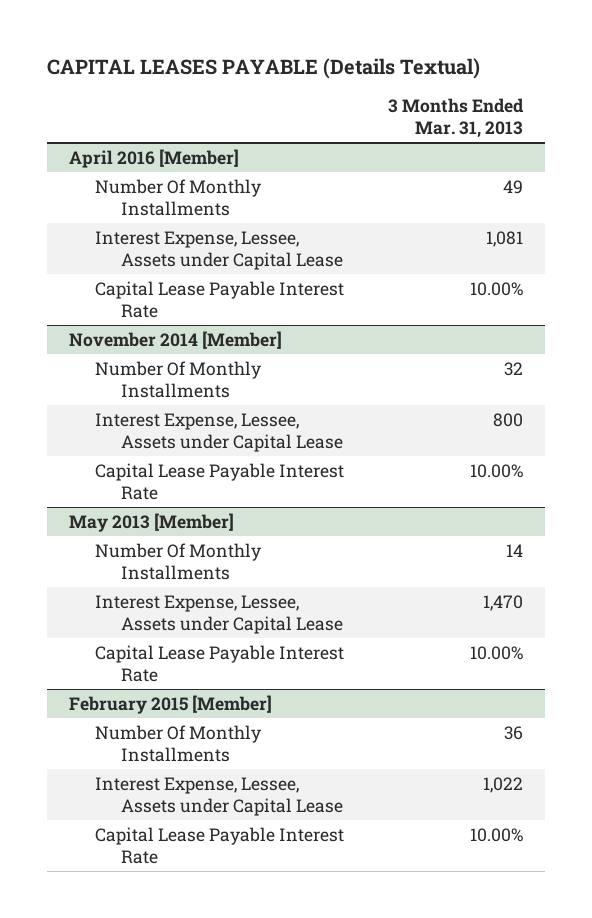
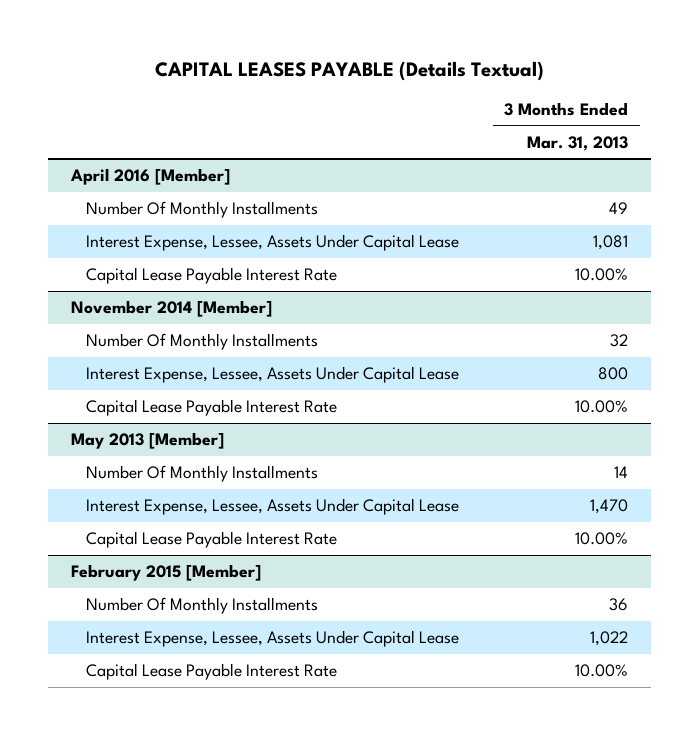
@ April 2016 [Member]
- Interest Expense, Lessee, Assets under Capital Lease | 1,081
+ Interest Expense, Lessee, Assets Under Capital Lease | 1,081
@ November 2014 [Member]
- Interest Expense, Lessee, Assets under Capital Lease | 800
+ Interest Expense, Lessee, Assets Under Capital Lease | 800
@ May 2013 [Member]
- Interest Expense, Lessee, Assets under Capital Lease | 1,470
+ Interest Expense, Lessee, Assets Under Capital Lease | 1,470
@ February 2015 [Member]
- Interest Expense, Lessee, Assets under Capital Lease | 1,022
+ Interest Expense, Lessee, Assets Under Capital Lease | 1,022

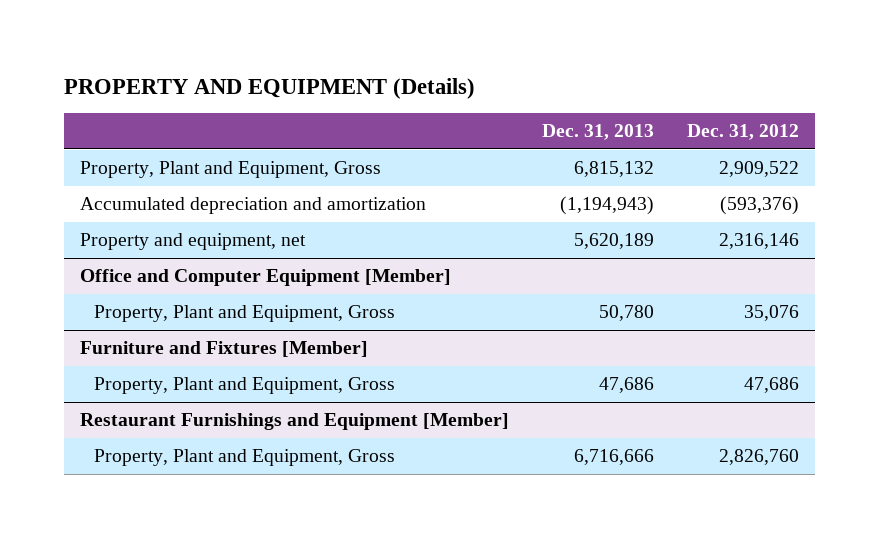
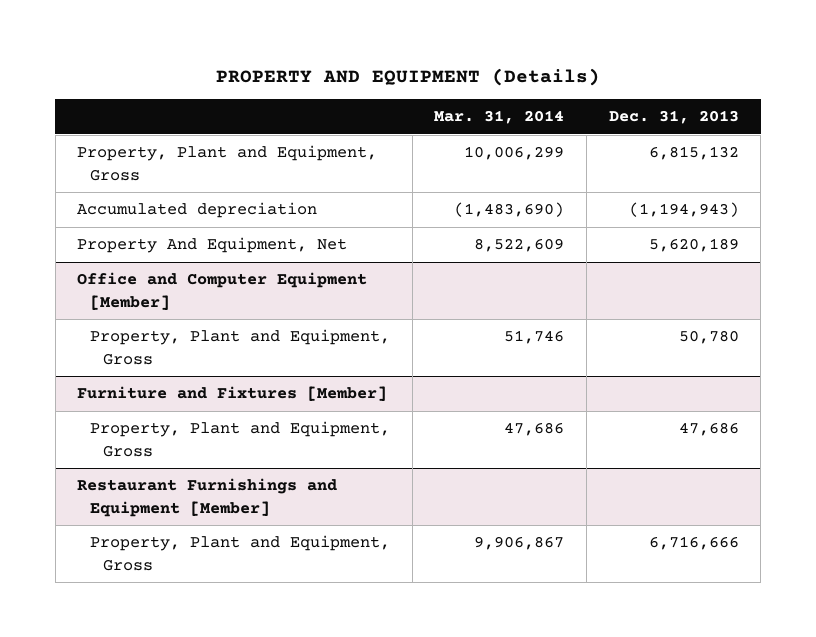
- | Dec. 31, 2013 | Dec. 31, 2012
+ | Mar. 31, 2014 | Dec. 31, 2013
- Accumulated depreciation and amortization | (1,194,943) | (593,376)
- Property and equipment, net | 5,620,189 | 2,316,146
+ Accumulated depreciation | (1,483,690) | (1,194,943)
+ Property And Equipment, Net | 8,522,609 | 5,620,189

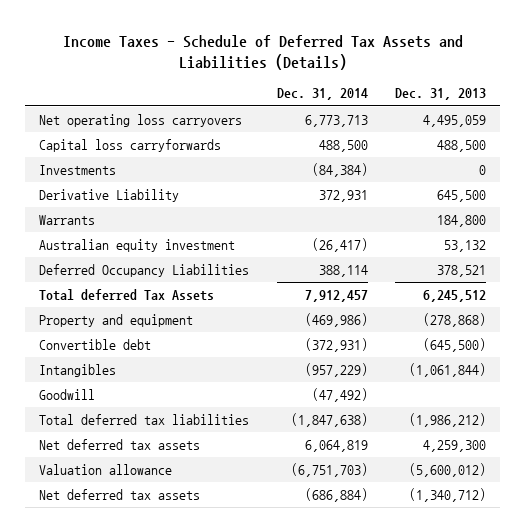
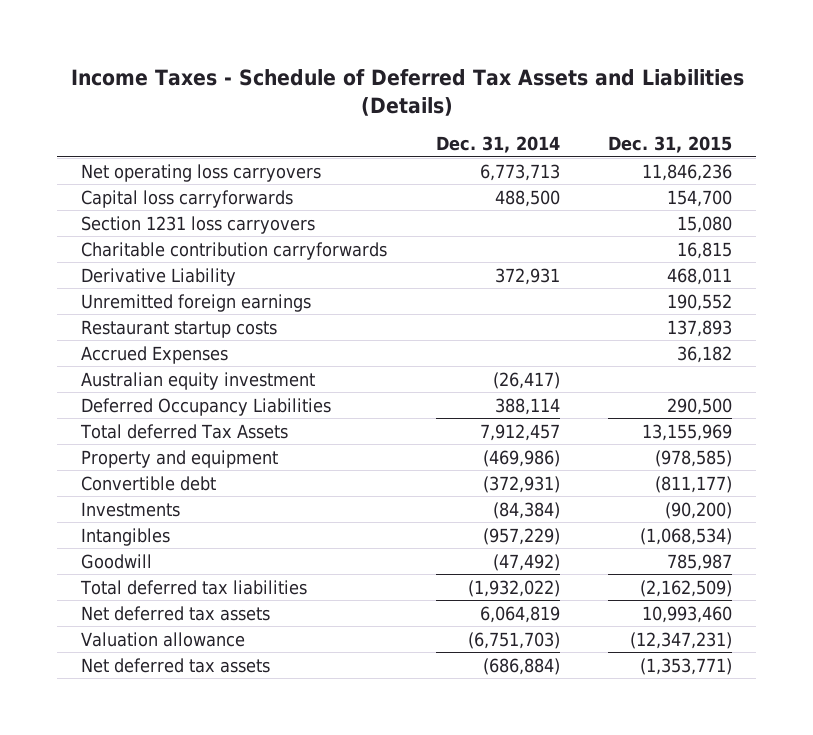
- | Dec. 31, 2014 | Dec. 31, 2013
+ | Dec. 31, 2014 | Dec. 31, 2015
+ Section 1231 loss carryovers | | 15,080
+ Charitable contribution carryforwards | | 16,815
- Warrants | | 184,800
+ Unremitted foreign earnings | | 190,552
+ Restaurant startup costs | | 137,893
+ Accrued Expenses | | 36,182
moved down: Investments | (84,384) | (90,200)
- Total deferred tax liabilities | (1,847,638) | (1,986,212)
+ Total deferred tax liabilities | (1,932,022) | (2,162,509)

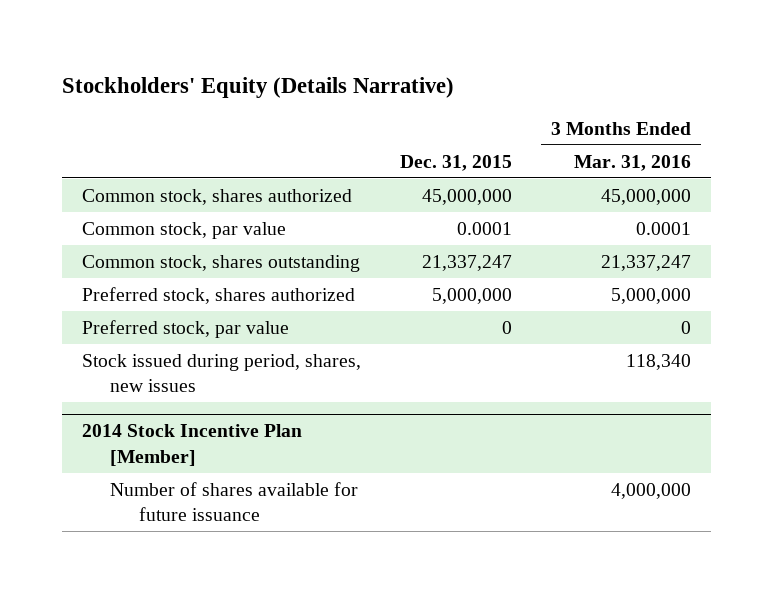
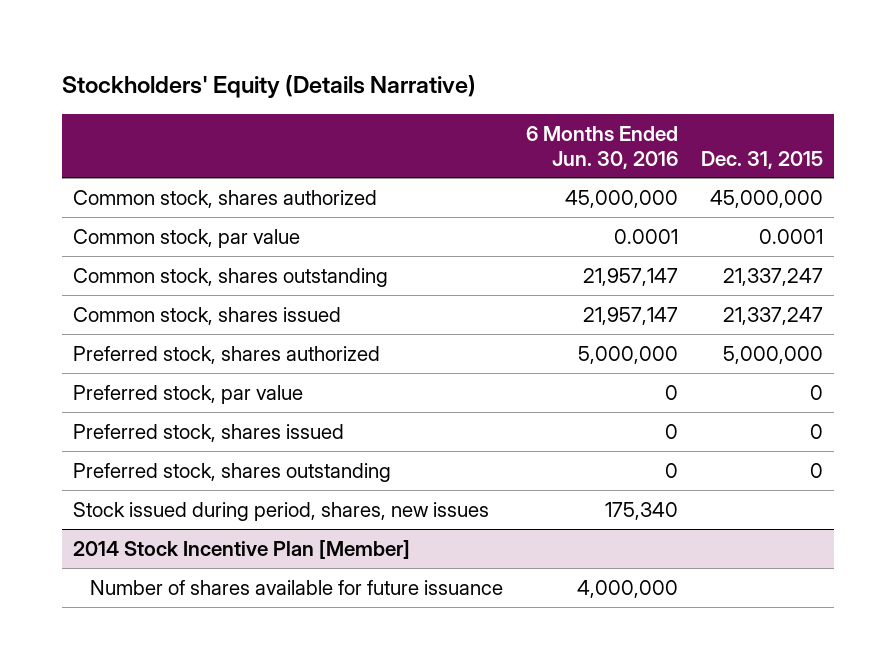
- | Dec. 31, 2015 | 3 Months Ended Mar. 31, 2016
+ | 6 Months Ended Jun. 30, 2016 | Dec. 31, 2015
+ Common stock, shares issued | 21,957,147 | 21,337,247
+ Preferred stock, shares issued | 0 | 0
+ Preferred stock, shares outstanding | 0 | 0

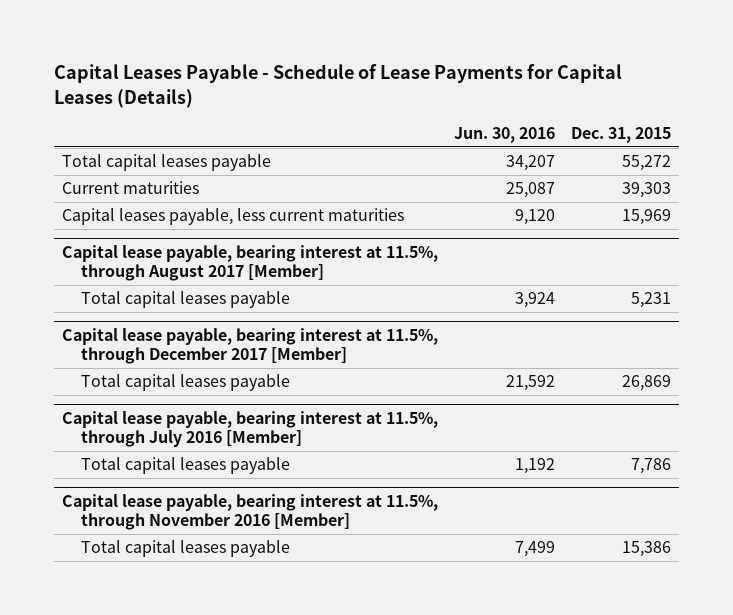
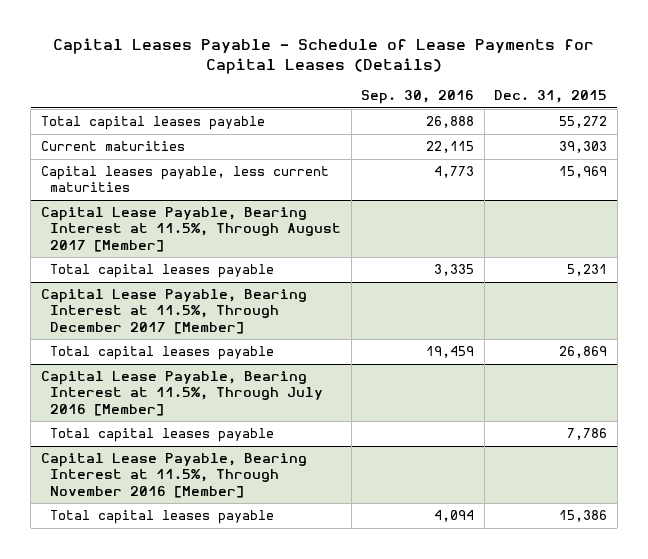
- | Jun. 30, 2016 | Dec. 31, 2015
+ | Sep. 30, 2016 | Dec. 31, 2015
- Capital lease payable, bearing interest at 11.5%, through August 2017 [Member]
+ Capital Lease Payable, Bearing Interest at 11.5%, Through August 2017 [Member]
- Capital lease payable, bearing interest at 11.5%, through December 2017 [Member]
+ Capital Lease Payable, Bearing Interest at 11.5%, Through December 2017 [Member]
- Capital lease payable, bearing interest at 11.5%, through July 2016 [Member]
+ Capital Lease Payable, Bearing Interest at 11.5%, Through July 2016 [Member]
- Capital lease payable, bearing interest at 11.5%, through November 2016 [Member]
+ Capital Lease Payable, Bearing Interest at 11.5%, Through November 2016 [Member]

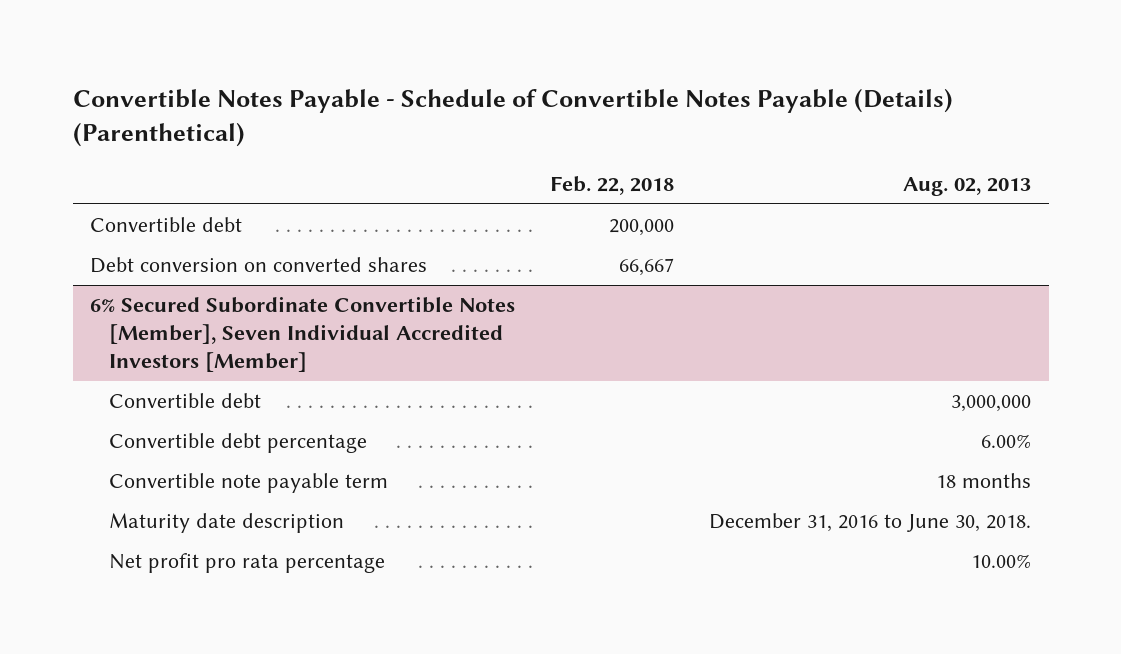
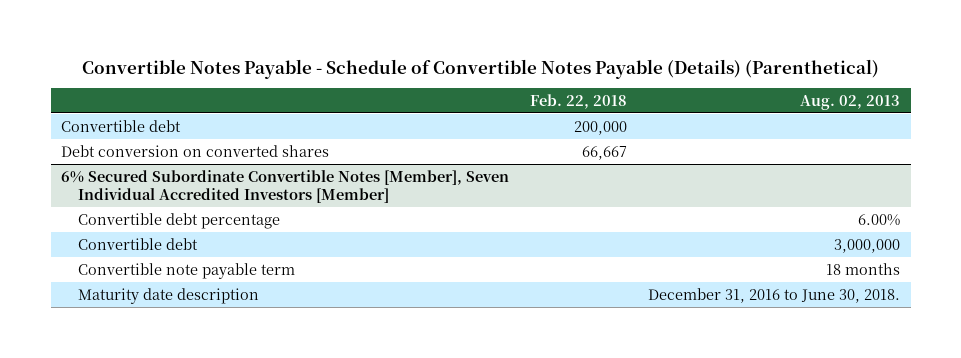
@ 6% Secured Subordinate Convertible Notes [Member], Seven Individual Accredited Investors [Member]
moved down: Convertible debt | | 3,000,000
- Net profit pro rata percentage | | 10.00%

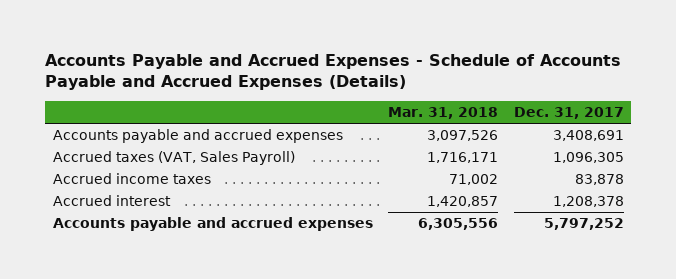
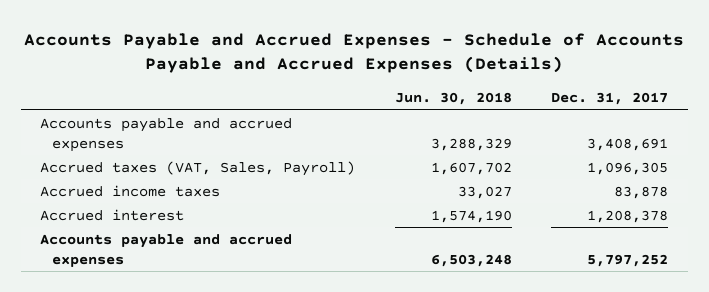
- | Mar. 31, 2018 | Dec. 31, 2017
+ | Jun. 30, 2018 | Dec. 31, 2017
- Accrued taxes (VAT, Sales Payroll) | 1,716,171 | 1,096,305
+ Accrued taxes (VAT, Sales, Payroll) | 1,607,702 | 1,096,305

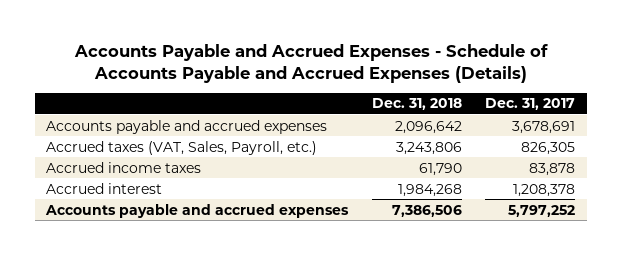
- | Jun. 30, 2018 | Dec. 31, 2017
+ | Dec. 31, 2018 | Dec. 31, 2017
- Accounts payable and accrued expenses | 3,288,329 | 3,408,691
- Accrued taxes (VAT, Sales, Payroll) | 1,607,702 | 1,096,305
+ Accounts payable and accrued expenses | 2,096,642 | 3,678,691
+ Accrued taxes (VAT, Sales, Payroll, etc.) | 3,243,806 | 826,305

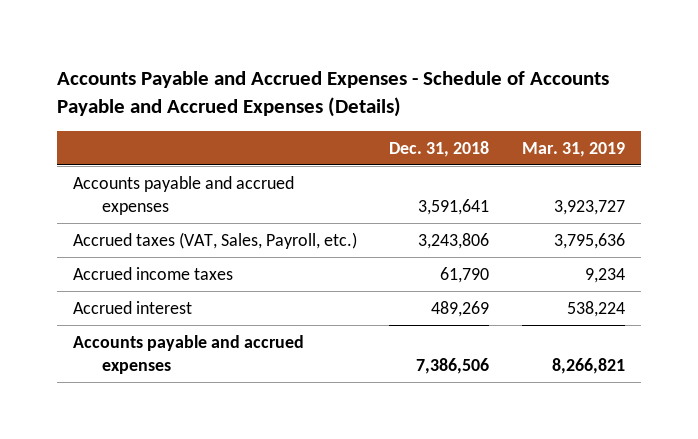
- | Dec. 31, 2018 | Dec. 31, 2017
+ | Dec. 31, 2018 | Mar. 31, 2019
- Accounts payable and accrued expenses | 2,096,642 | 3,678,691
+ Accounts payable and accrued expenses | 3,591,641 | 3,923,727
- Accrued interest | 1,984,268 | 1,208,378
+ Accrued interest | 489,269 | 538,224

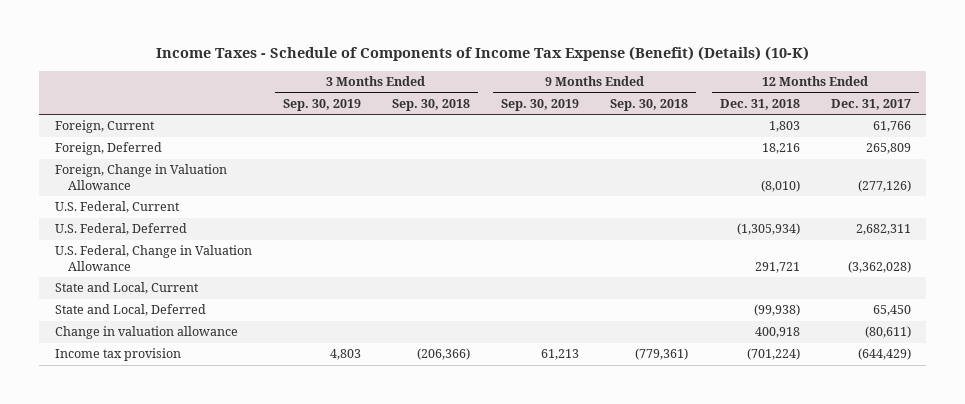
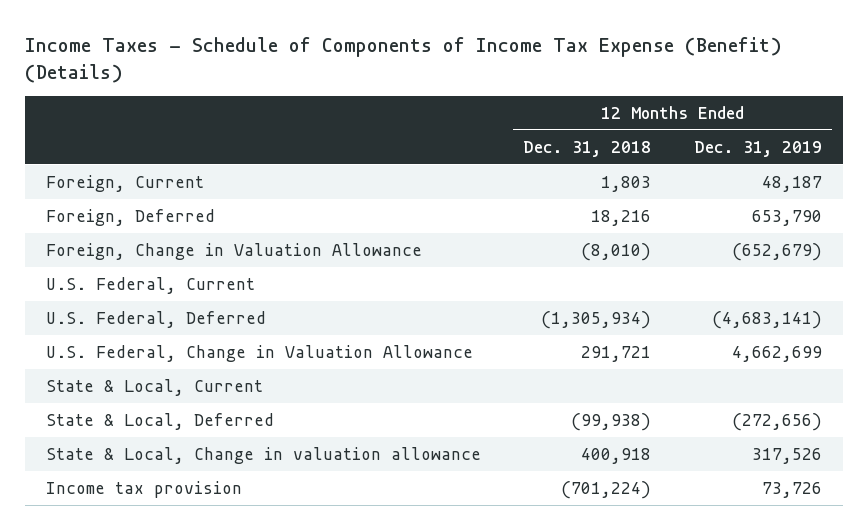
- Income Taxes - Schedule of Components of Income Tax Expense (Benefit) (Details) (10-K)
+ Income Taxes - Schedule of Components of Income Tax Expense (Benefit) (Details)
- | 3 Months Ended Sep. 30, 2019 | 3 Months Ended Sep. 30, 2018 | 9 Months Ended Sep. 30, 2019 | 9 Months Ended Sep. 30, 2018 | 12 Months Ended Dec. 31, 2018 | 12 Months Ended Dec. 31, 2017
+ | 12 Months Ended Dec. 31, 2018 | 12 Months Ended Dec. 31, 2019
- State and Local, Current
- State and Local, Deferred | | | | | (99,938) | 65,450
- Change in valuation allowance | | | | | 400,918 | (80,611)
+ State & Local, Current
+ State & Local, Deferred | (99,938) | (272,656)
+ State & Local, Change in valuation allowance | 400,918 | 317,526

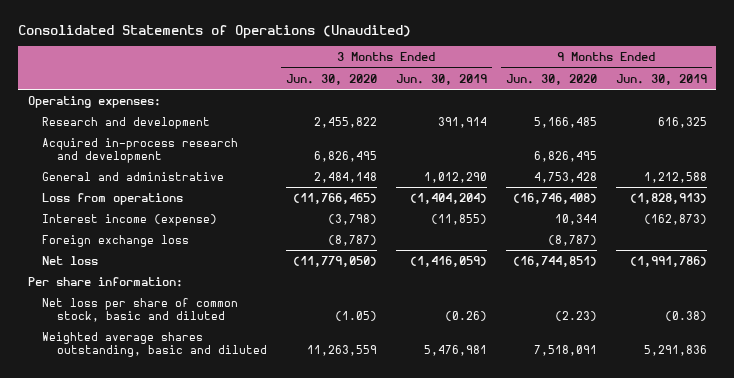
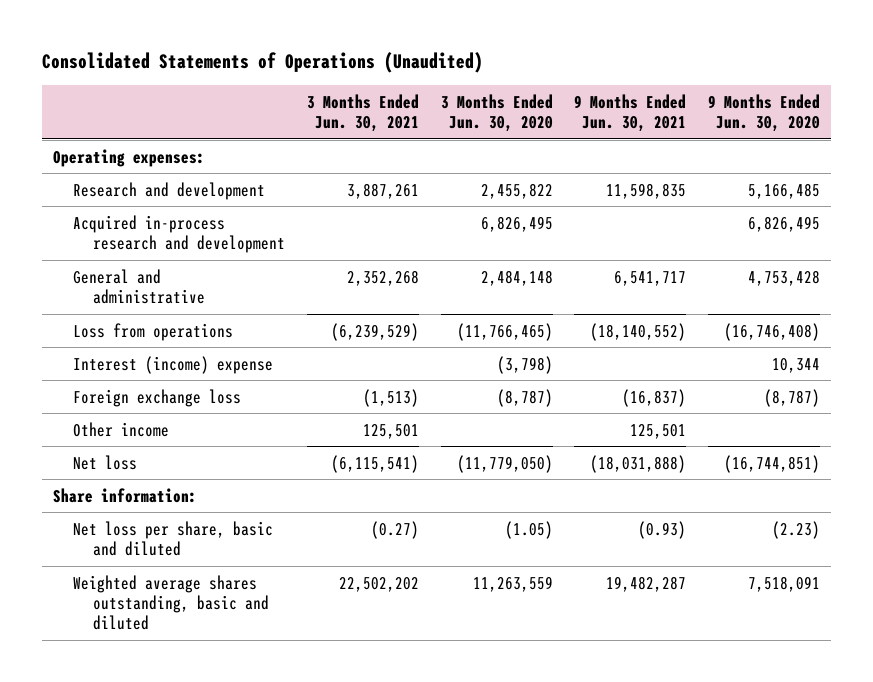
- | 3 Months Ended Jun. 30, 2020 | 3 Months Ended Jun. 30, 2019 | 9 Months Ended Jun. 30, 2020 | 9 Months Ended Jun. 30, 2019
+ | 3 Months Ended Jun. 30, 2021 | 3 Months Ended Jun. 30, 2020 | 9 Months Ended Jun. 30, 2021 | 9 Months Ended Jun. 30, 2020
- Interest income (expense) | (3,798) | (11,855) | 10,344 | (162,873)
+ Interest (income) expense | | (3,798) | | 10,344
+ Other income | 125,501 | | 125,501 |
- Per share information:
- Net loss per share of common stock, basic and diluted | (1.05) | (0.26) | (2.23) | (0.38)
+ Share information:
+ Net loss per share, basic and diluted | (0.27) | (1.05) | (0.93) | (2.23)

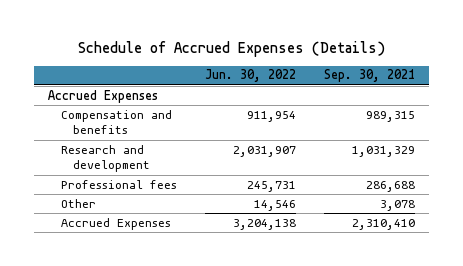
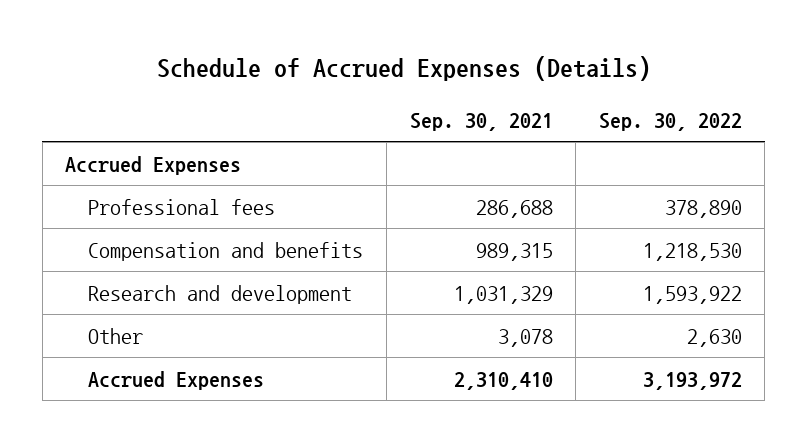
- | Jun. 30, 2022 | Sep. 30, 2021
+ | Sep. 30, 2021 | Sep. 30, 2022
moved up: Professional fees | 286,688 | 378,890

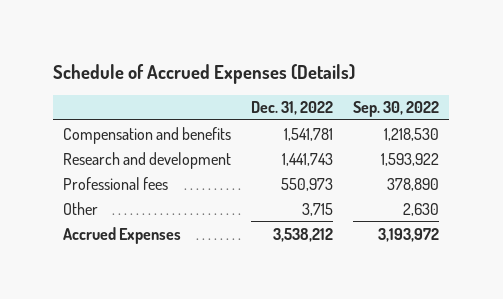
- | Sep. 30, 2021 | Sep. 30, 2022
+ | Dec. 31, 2022 | Sep. 30, 2022
- Accrued Expenses
moved down: Professional fees | 550,973 | 378,890

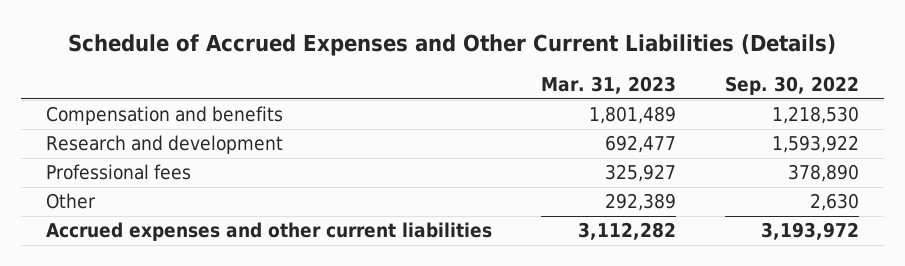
- Schedule of Accrued Expenses (Details)
+ Schedule of Accrued Expenses and Other Current Liabilities (Details)
- | Dec. 31, 2022 | Sep. 30, 2022
+ | Mar. 31, 2023 | Sep. 30, 2022
- Accrued Expenses | 3,538,212 | 3,193,972
+ Accrued expenses and other current liabilities | 3,112,282 | 3,193,972

